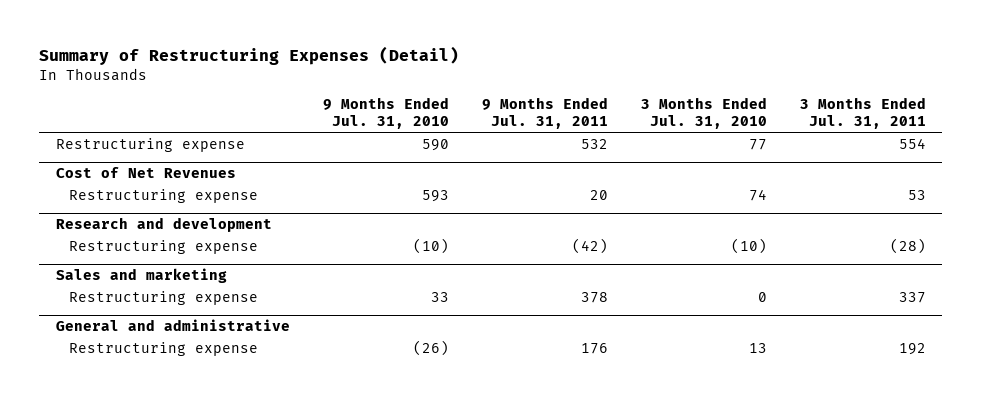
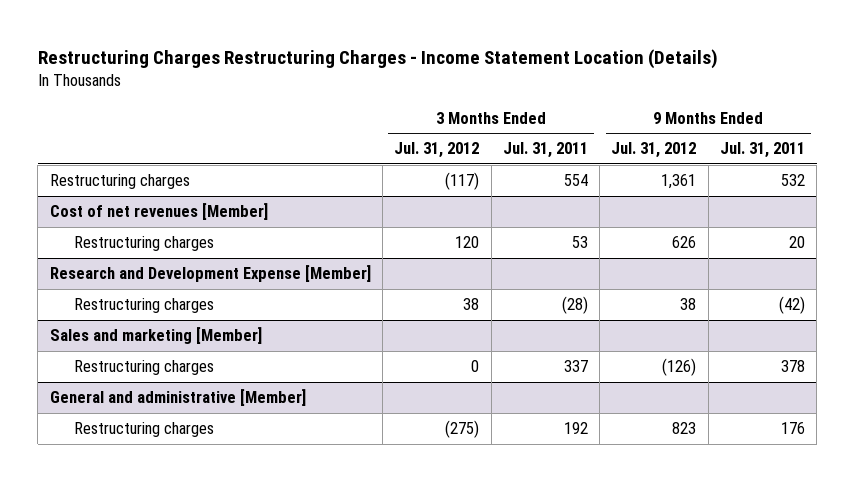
- Summary of Restructuring Expenses (Detail)
+ Restructuring Charges Restructuring Charges - Income Statement Location (Details)
- | 9 Months Ended Jul. 31, 2010 | 9 Months Ended Jul. 31, 2011 | 3 Months Ended Jul. 31, 2010 | 3 Months Ended Jul. 31, 2011
+ | 3 Months Ended Jul. 31, 2012 | 3 Months Ended Jul. 31, 2011 | 9 Months Ended Jul. 31, 2012 | 9 Months Ended Jul. 31, 2011
- Restructuring expense | 590 | 532 | 77 | 554
- Cost of Net Revenues
- Restructuring expense | 593 | 20 | 74 | 53
- Research and development
- Restructuring expense | (10) | (42) | (10) | (28)
- Sales and marketing
- Restructuring expense | 33 | 378 | 0 | 337
- General and administrative
- Restructuring expense | (26) | 176 | 13 | 192
+ Restructuring charges | (117) | 554 | 1,361 | 532
+ Cost of net revenues [Member]
+ Restructuring charges | 120 | 53 | 626 | 20
+ Research and Development Expense [Member]
+ Restructuring charges | 38 | (28) | 38 | (42)
+ Sales and marketing [Member]
+ Restructuring charges | 0 | 337 | (126) | 378
+ General and administrative [Member]
+ Restructuring charges | (275) | 192 | 823 | 176

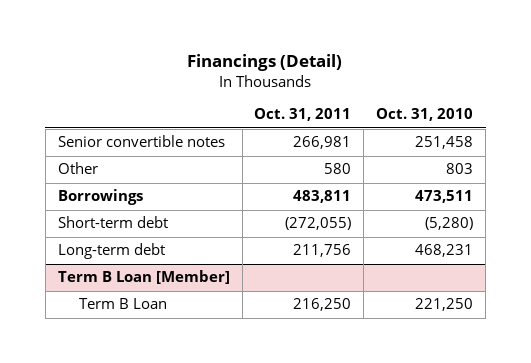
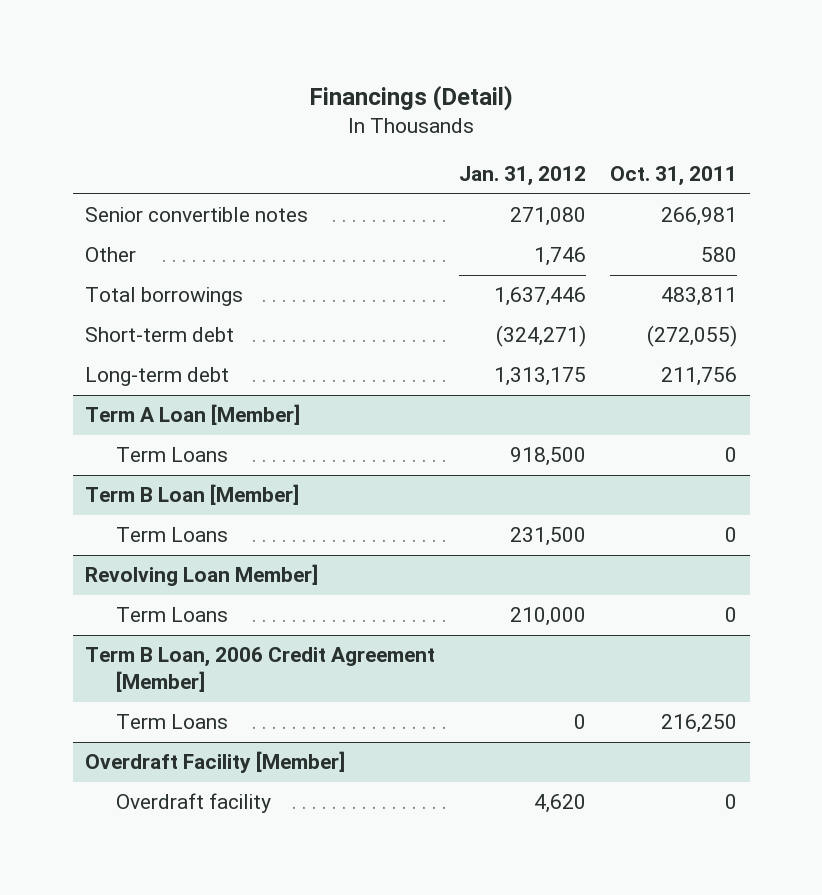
- | Oct. 31, 2011 | Oct. 31, 2010
+ | Jan. 31, 2012 | Oct. 31, 2011
- Borrowings | 483,811 | 473,511
+ Total borrowings | 1,637,446 | 483,811
+ Term A Loan [Member]
+ Term Loans | 918,500 | 0
@ Term B Loan [Member]
- Term B Loan | 216,250 | 221,250
+ Term Loans | 231,500 | 0
+ Revolving Loan Member]
+ Term Loans | 210,000 | 0
+ Term B Loan, 2006 Credit Agreement [Member]
+ Term Loans | 0 | 216,250
+ Overdraft Facility [Member]
+ Overdraft facility | 4,620 | 0

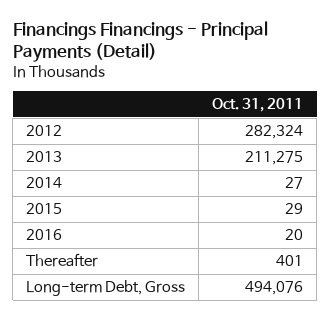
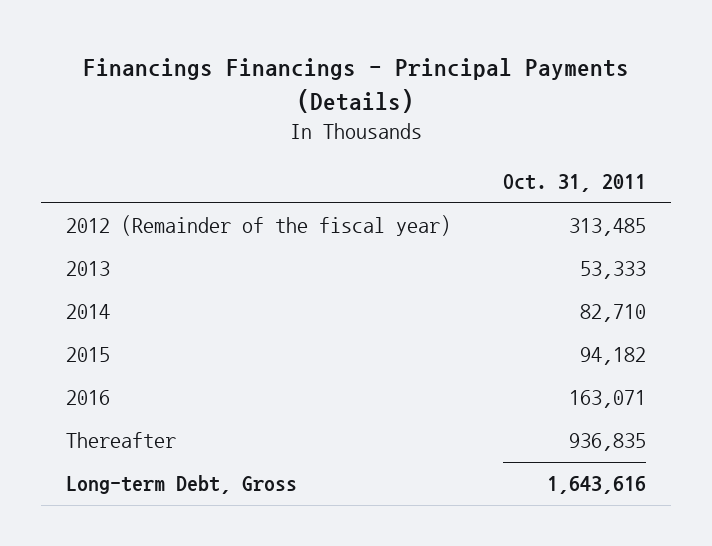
- Financings Financings - Principal Payments (Detail)
+ Financings Financings - Principal Payments (Details)
- 2012 | 282,324
- 2013 | 211,275
- 2014 | 27
- 2015 | 29
- 2016 | 20
- Thereafter | 401
- Long-term Debt, Gross | 494,076
+ 2012 (Remainder of the fiscal year) | 313,485
+ 2013 | 53,333
+ 2014 | 82,710
+ 2015 | 94,182
+ 2016 | 163,071
+ Thereafter | 936,835
+ Long-term Debt, Gross | 1,643,616

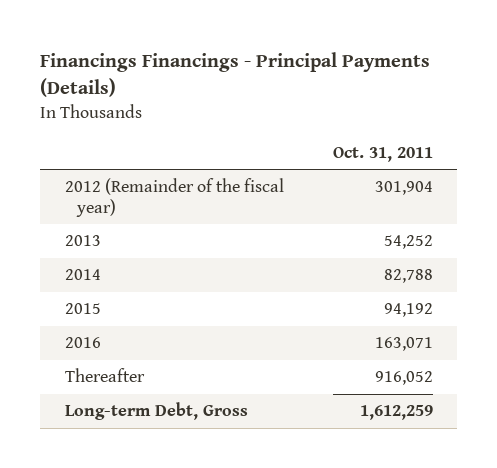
- 2012 (Remainder of the fiscal year) | 313,485
- 2013 | 53,333
- 2014 | 82,710
- 2015 | 94,182
+ 2012 (Remainder of the fiscal year) | 301,904
+ 2013 | 54,252
+ 2014 | 82,788
+ 2015 | 94,192
- Thereafter | 936,835
- Long-term Debt, Gross | 1,643,616
+ Thereafter | 916,052
+ Long-term Debt, Gross | 1,612,259

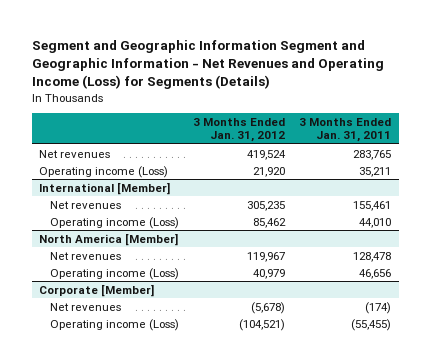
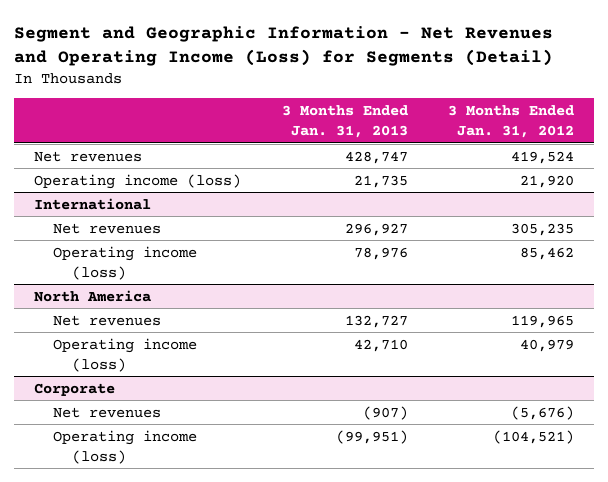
- Segment and Geographic Information Segment and Geographic Information - Net Revenues and Operating Income (Loss) for Segments (Details)
+ Segment and Geographic Information - Net Revenues and Operating Income (Loss) for Segments (Detail)
- | 3 Months Ended Jan. 31, 2012 | 3 Months Ended Jan. 31, 2011
+ | 3 Months Ended Jan. 31, 2013 | 3 Months Ended Jan. 31, 2012
- Operating income (Loss) | 21,920 | 35,211
- International [Member]
+ Operating income (loss) | 21,735 | 21,920
+ International
- Operating income (Loss) | 85,462 | 44,010
- North America [Member]
- Net revenues | 119,967 | 128,478
- Operating income (Loss) | 40,979 | 46,656
- Corporate [Member]
- Net revenues | (5,678) | (174)
- Operating income (Loss) | (104,521) | (55,455)
+ Operating income (loss) | 78,976 | 85,462
+ North America
+ Net revenues | 132,727 | 119,965
+ Operating income (loss) | 42,710 | 40,979
+ Corporate
+ Net revenues | (907) | (5,676)
+ Operating income (loss) | (99,951) | (104,521)

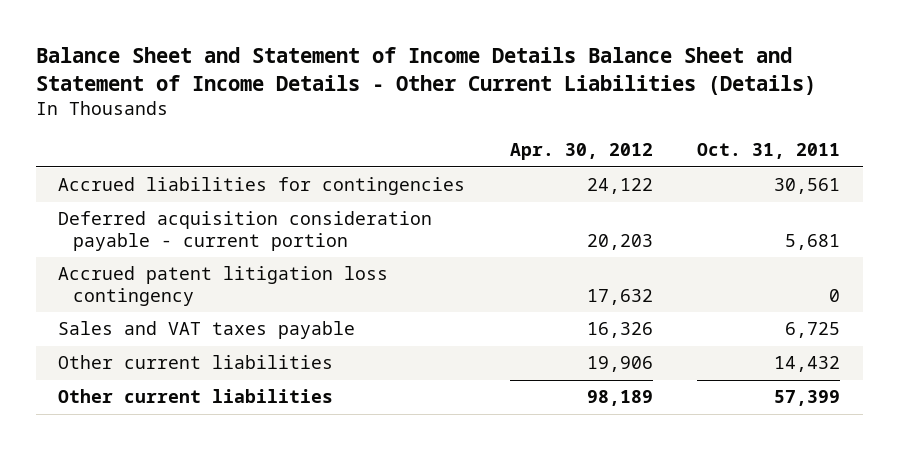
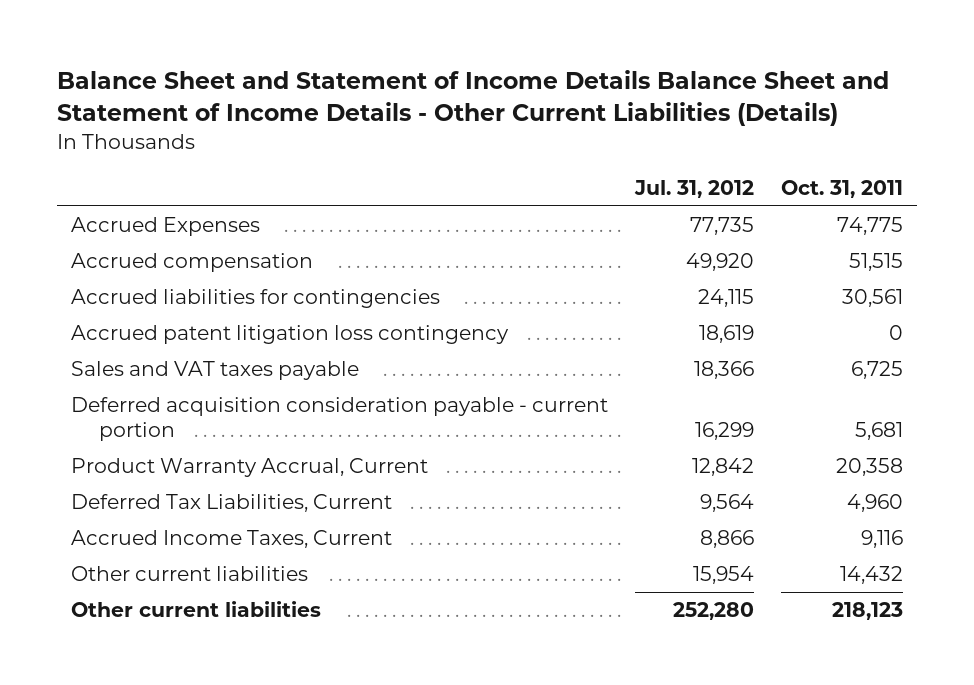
- | Apr. 30, 2012 | Oct. 31, 2011
+ | Jul. 31, 2012 | Oct. 31, 2011
+ Accrued Expenses | 77,735 | 74,775
+ Accrued compensation | 49,920 | 51,515
moved down: Deferred acquisition consideration payable - current portion | 16,299 | 5,681
+ Product Warranty Accrual, Current | 12,842 | 20,358
+ Deferred Tax Liabilities, Current | 9,564 | 4,960
+ Accrued Income Taxes, Current | 8,866 | 9,116
- Other current liabilities | 98,189 | 57,399
+ Other current liabilities | 252,280 | 218,123

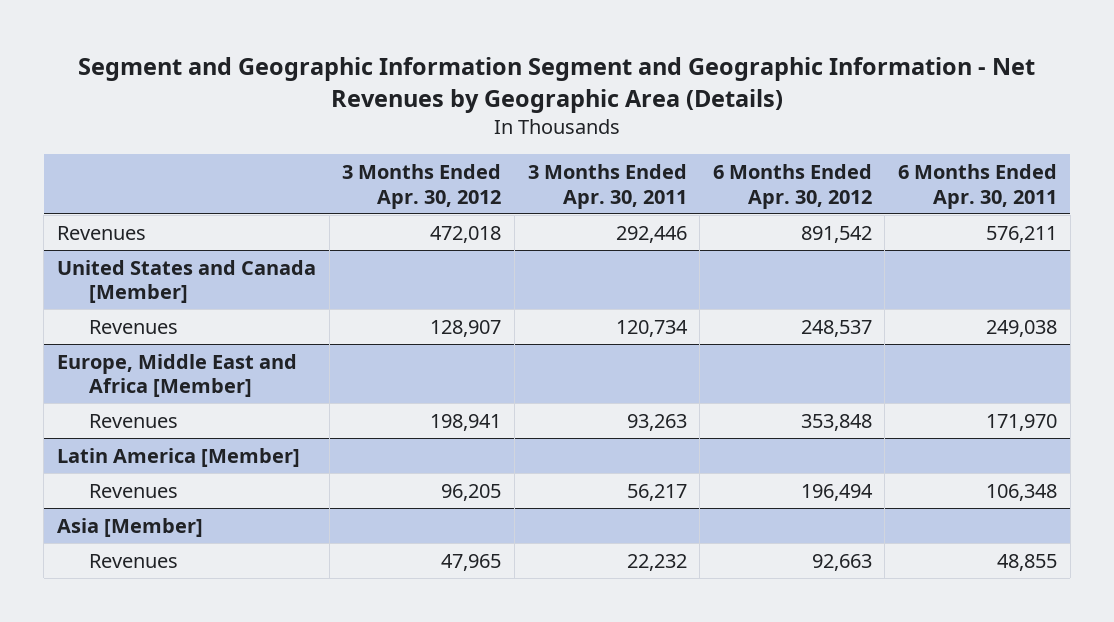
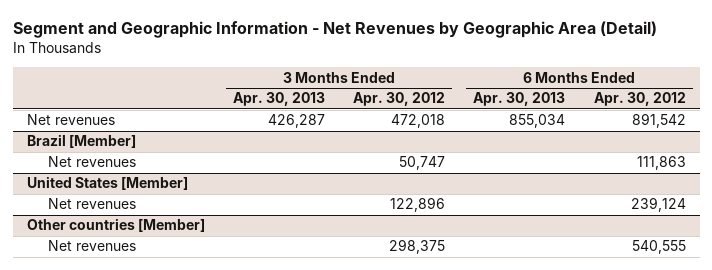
- Segment and Geographic Information Segment and Geographic Information - Net Revenues by Geographic Area (Details)
+ Segment and Geographic Information - Net Revenues by Geographic Area (Detail)
- | 3 Months Ended Apr. 30, 2012 | 3 Months Ended Apr. 30, 2011 | 6 Months Ended Apr. 30, 2012 | 6 Months Ended Apr. 30, 2011
+ | 3 Months Ended Apr. 30, 2013 | 3 Months Ended Apr. 30, 2012 | 6 Months Ended Apr. 30, 2013 | 6 Months Ended Apr. 30, 2012
- Revenues | 472,018 | 292,446 | 891,542 | 576,211
- United States and Canada [Member]
- Revenues | 128,907 | 120,734 | 248,537 | 249,038
- Europe, Middle East and Africa [Member]
- Revenues | 198,941 | 93,263 | 353,848 | 171,970
- Latin America [Member]
- Revenues | 96,205 | 56,217 | 196,494 | 106,348
- Asia [Member]
- Revenues | 47,965 | 22,232 | 92,663 | 48,855
+ Net revenues | 426,287 | 472,018 | 855,034 | 891,542
+ Brazil [Member]
+ Net revenues | | 50,747 | | 111,863
+ United States [Member]
+ Net revenues | | 122,896 | | 239,124
+ Other countries [Member]
+ Net revenues | | 298,375 | | 540,555

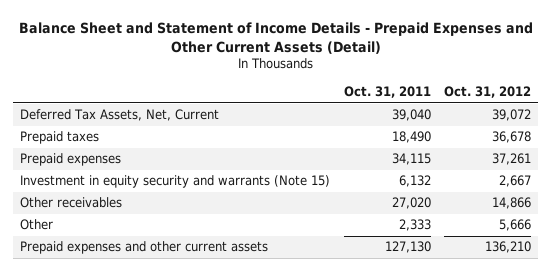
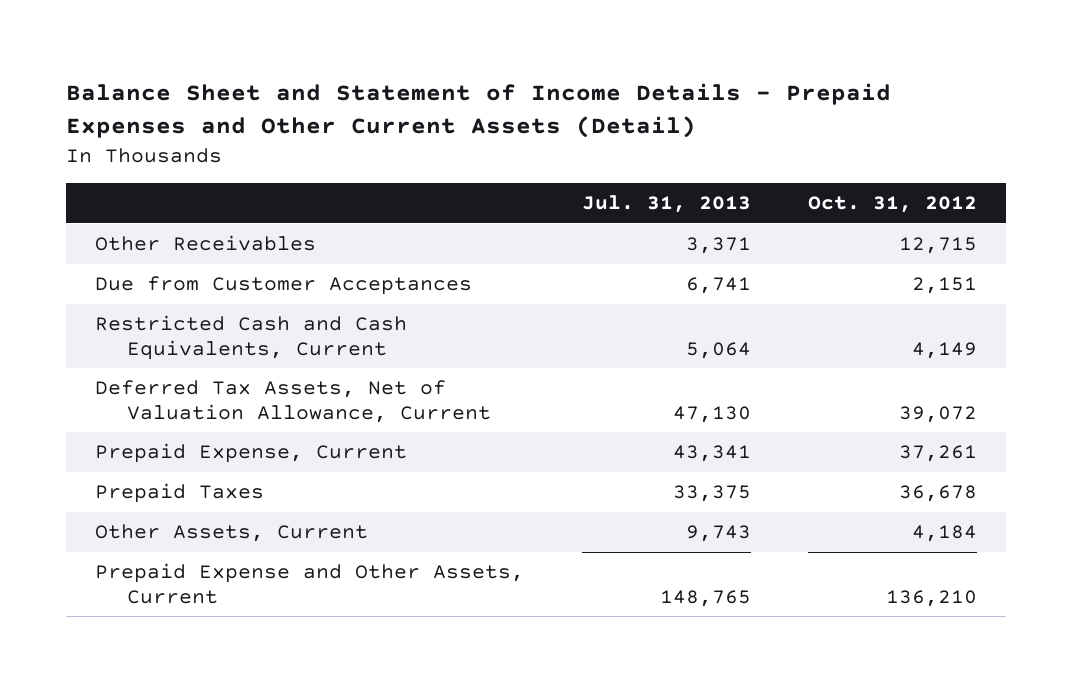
- | Oct. 31, 2011 | Oct. 31, 2012
+ | Jul. 31, 2013 | Oct. 31, 2012
- Deferred Tax Assets, Net, Current | 39,040 | 39,072
- Prepaid taxes | 18,490 | 36,678
- Prepaid expenses | 34,115 | 37,261
- Investment in equity security and warrants (Note 15) | 6,132 | 2,667
- Other receivables | 27,020 | 14,866
- Other | 2,333 | 5,666
- Prepaid expenses and other current assets | 127,130 | 136,210
+ Other Receivables | 3,371 | 12,715
+ Due from Customer Acceptances | 6,741 | 2,151
+ Restricted Cash and Cash Equivalents, Current | 5,064 | 4,149
+ Deferred Tax Assets, Net of Valuation Allowance, Current | 47,130 | 39,072
+ Prepaid Expense, Current | 43,341 | 37,261
+ Prepaid Taxes | 33,375 | 36,678
+ Other Assets, Current | 9,743 | 4,184
+ Prepaid Expense and Other Assets, Current | 148,765 | 136,210

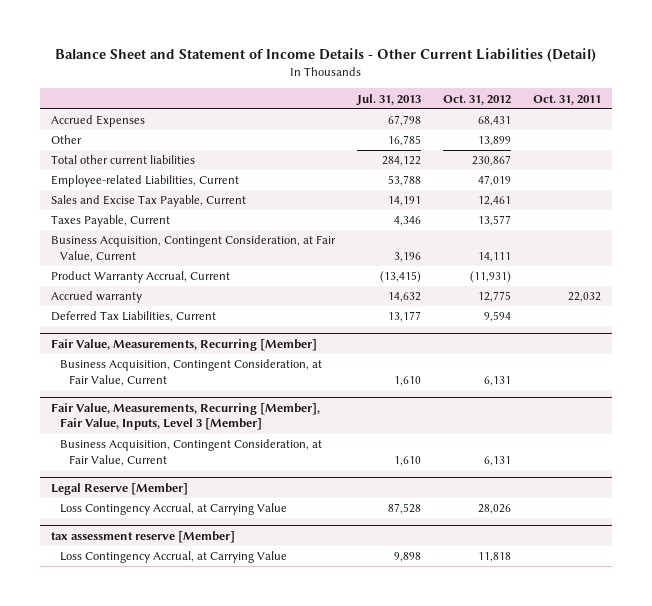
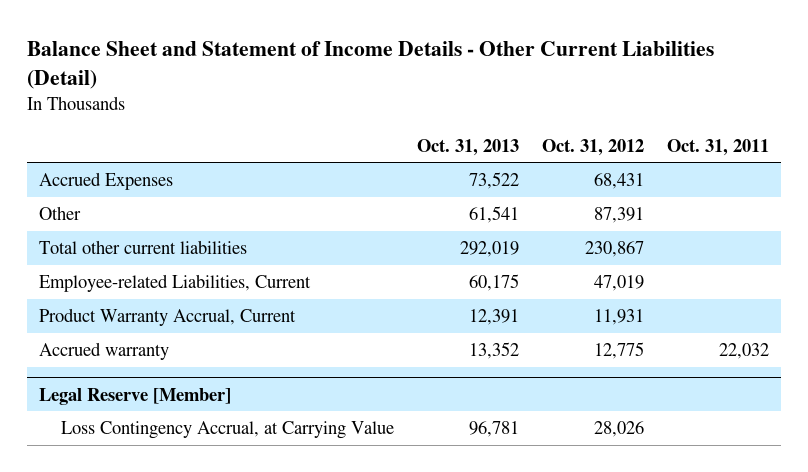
- | Jul. 31, 2013 | Oct. 31, 2012 | Oct. 31, 2011
+ | Oct. 31, 2013 | Oct. 31, 2012 | Oct. 31, 2011
- Other | 16,785 | 13,899 |
+ Other | 61,541 | 87,391 |
- Sales and Excise Tax Payable, Current | 14,191 | 12,461 |
- Taxes Payable, Current | 4,346 | 13,577 |
- Business Acquisition, Contingent Consideration, at Fair Value, Current | 3,196 | 14,111 |
- Product Warranty Accrual, Current | (13,415) | (11,931) |
+ Product Warranty Accrual, Current | 12,391 | 11,931 |
- Deferred Tax Liabilities, Current | 13,177 | 9,594 |
- Fair Value, Measurements, Recurring [Member]
- Business Acquisition, Contingent Consideration, at Fair Value, Current | 1,610 | 6,131 |
- Fair Value, Measurements, Recurring [Member], Fair Value, Inputs, Level 3 [Member]
- Business Acquisition, Contingent Consideration, at Fair Value, Current | 1,610 | 6,131 |
- tax assessment reserve [Member]
- Loss Contingency Accrual, at Carrying Value | 9,898 | 11,818 |

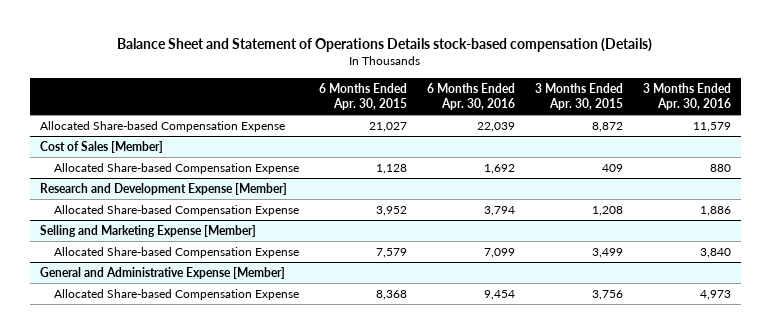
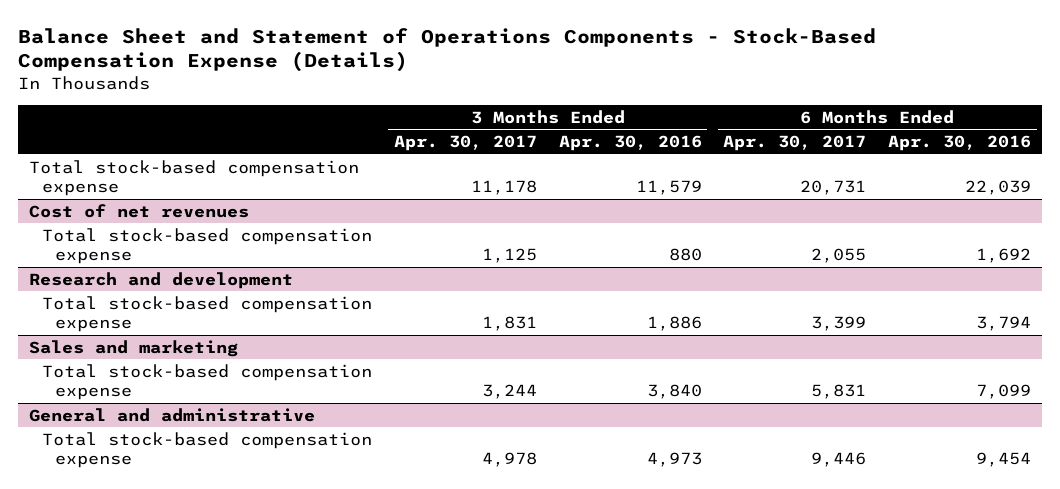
- Balance Sheet and Statement of Operations Details stock-based compensation (Details)
+ Balance Sheet and Statement of Operations Components - Stock-Based Compensation Expense (Details)
- | 6 Months Ended Apr. 30, 2015 | 6 Months Ended Apr. 30, 2016 | 3 Months Ended Apr. 30, 2015 | 3 Months Ended Apr. 30, 2016
+ | 3 Months Ended Apr. 30, 2017 | 3 Months Ended Apr. 30, 2016 | 6 Months Ended Apr. 30, 2017 | 6 Months Ended Apr. 30, 2016
- Allocated Share-based Compensation Expense | 21,027 | 22,039 | 8,872 | 11,579
- Cost of Sales [Member]
- Allocated Share-based Compensation Expense | 1,128 | 1,692 | 409 | 880
- Research and Development Expense [Member]
- Allocated Share-based Compensation Expense | 3,952 | 3,794 | 1,208 | 1,886
- Selling and Marketing Expense [Member]
- Allocated Share-based Compensation Expense | 7,579 | 7,099 | 3,499 | 3,840
- General and Administrative Expense [Member]
- Allocated Share-based Compensation Expense | 8,368 | 9,454 | 3,756 | 4,973
+ Total stock-based compensation expense | 11,178 | 11,579 | 20,731 | 22,039
+ Cost of net revenues
+ Total stock-based compensation expense | 1,125 | 880 | 2,055 | 1,692
+ Research and development
+ Total stock-based compensation expense | 1,831 | 1,886 | 3,399 | 3,794
+ Sales and marketing
+ Total stock-based compensation expense | 3,244 | 3,840 | 5,831 | 7,099
+ General and administrative
+ Total stock-based compensation expense | 4,978 | 4,973 | 9,446 | 9,454

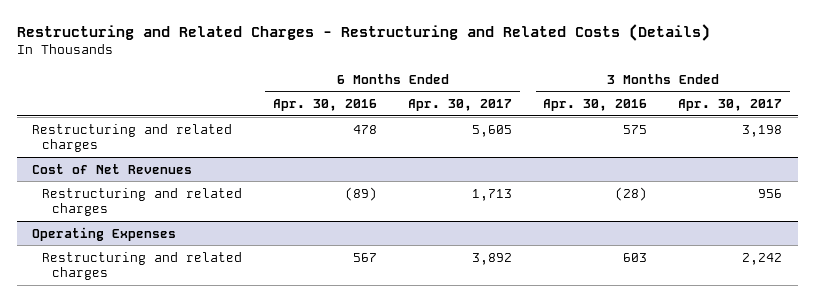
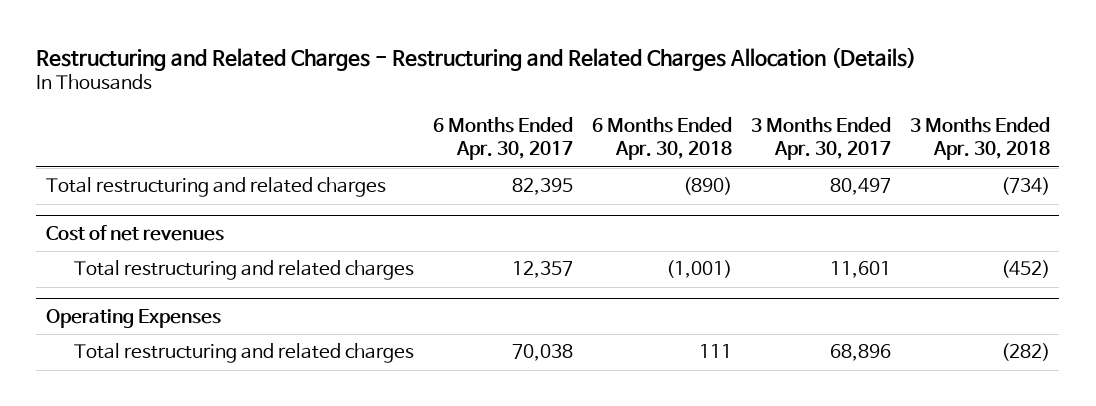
- Restructuring and Related Charges - Restructuring and Related Costs (Details)
+ Restructuring and Related Charges - Restructuring and Related Charges Allocation (Details)
- | 6 Months Ended Apr. 30, 2016 | 6 Months Ended Apr. 30, 2017 | 3 Months Ended Apr. 30, 2016 | 3 Months Ended Apr. 30, 2017
+ | 6 Months Ended Apr. 30, 2017 | 6 Months Ended Apr. 30, 2018 | 3 Months Ended Apr. 30, 2017 | 3 Months Ended Apr. 30, 2018
- Restructuring and related charges | 478 | 5,605 | 575 | 3,198
- Cost of Net Revenues
- Restructuring and related charges | (89) | 1,713 | (28) | 956
+ Total restructuring and related charges | 82,395 | (890) | 80,497 | (734)
+ Cost of net revenues
+ Total restructuring and related charges | 12,357 | (1,001) | 11,601 | (452)
@ Operating Expenses
- Restructuring and related charges | 567 | 3,892 | 603 | 2,242
+ Total restructuring and related charges | 70,038 | 111 | 68,896 | (282)

